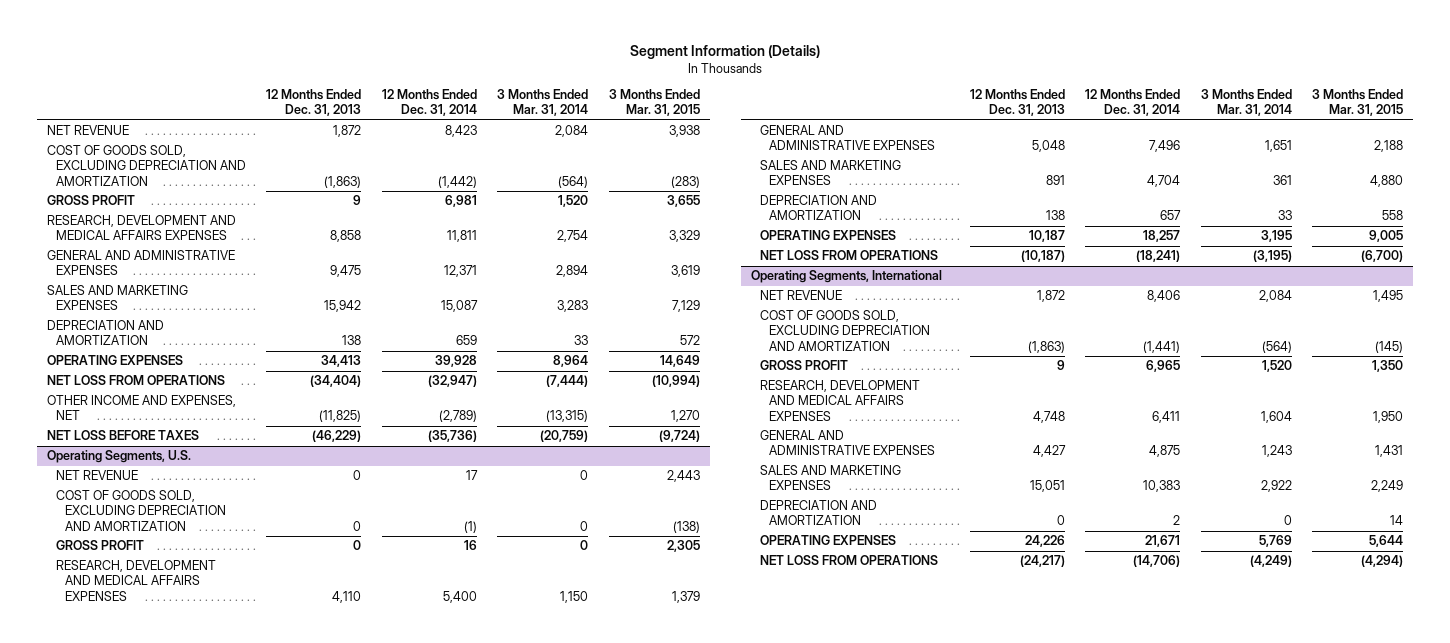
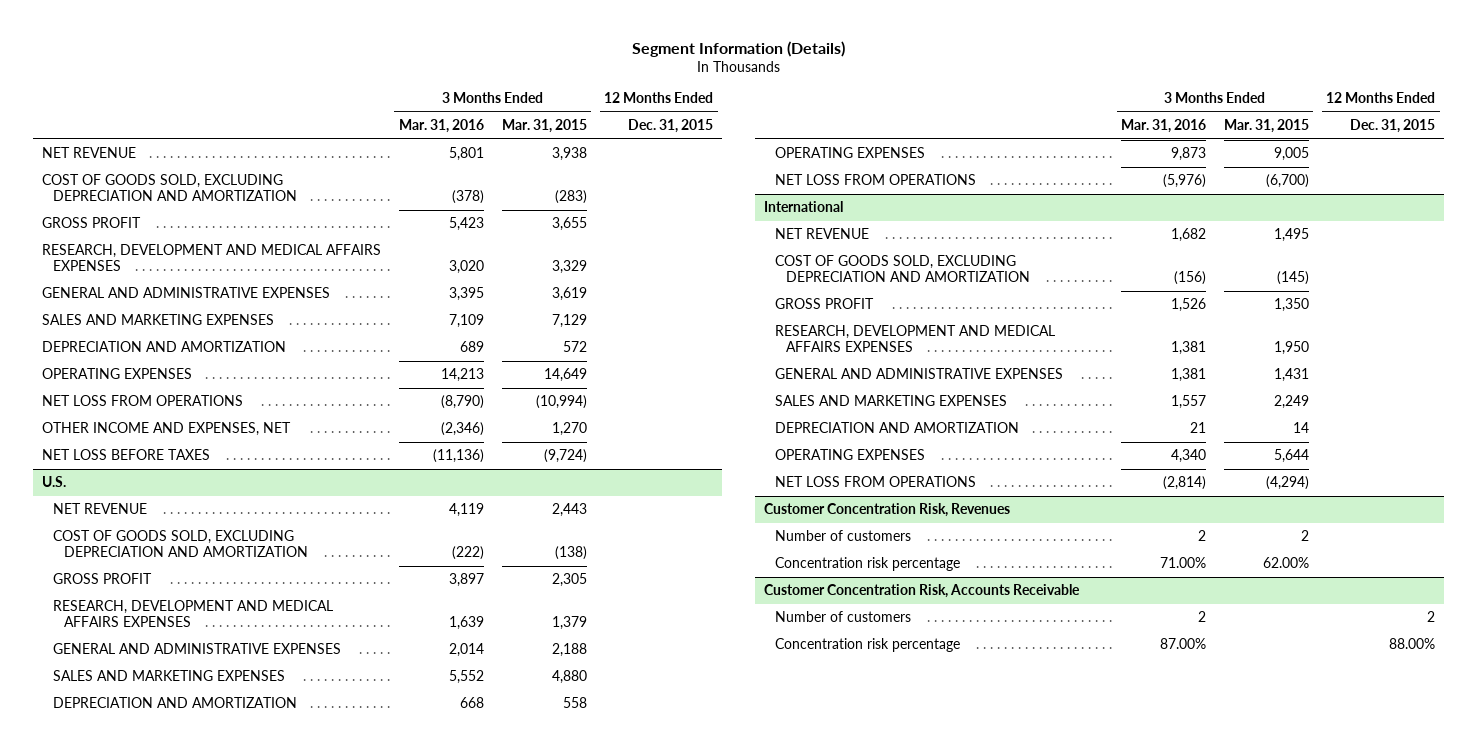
- | 12 Months Ended Dec. 31, 2013 | 12 Months Ended Dec. 31, 2014 | 3 Months Ended Mar. 31, 2014 | 3 Months Ended Mar. 31, 2015
+ | 3 Months Ended Mar. 31, 2016 | 3 Months Ended Mar. 31, 2015 | 12 Months Ended Dec. 31, 2015
- Operating Segments, U.S.
+ U.S.
- Operating Segments, International
+ International
+ Customer Concentration Risk, Revenues
+ Number of customers | 2 | 2 |
+ Concentration risk percentage | 71.00% | 62.00% |
+ Customer Concentration Risk, Accounts Receivable
+ Number of customers | 2 | | 2
+ Concentration risk percentage | 87.00% | | 88.00%

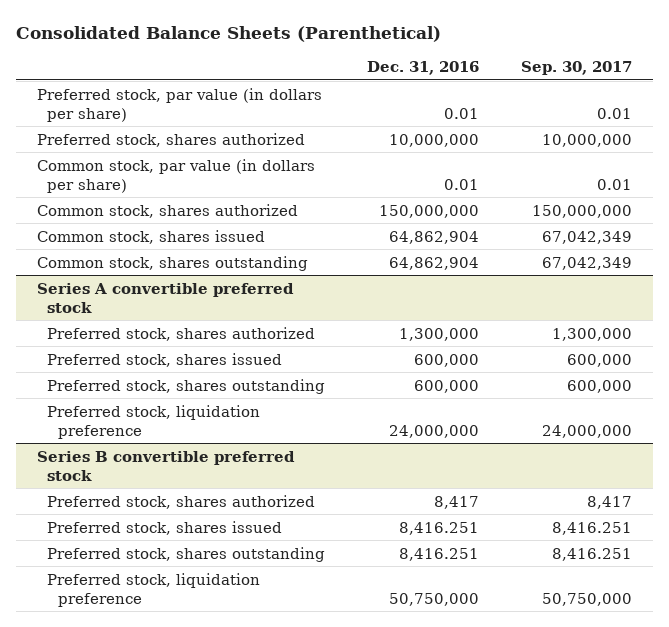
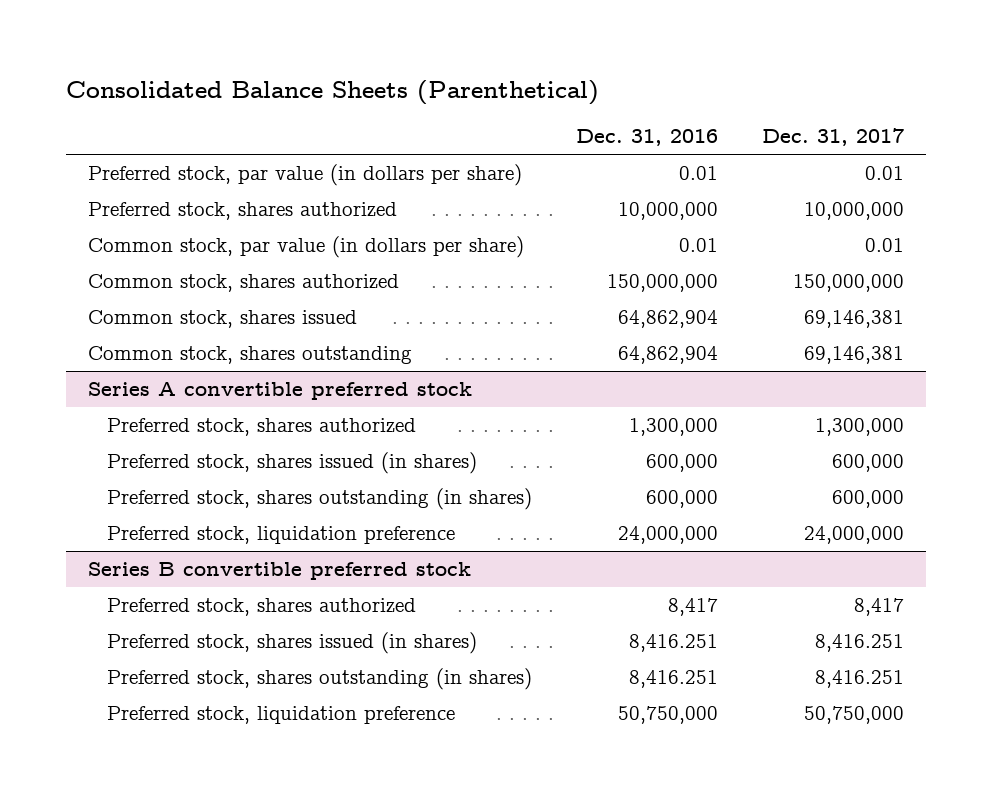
- | Dec. 31, 2016 | Sep. 30, 2017
+ | Dec. 31, 2016 | Dec. 31, 2017
@ Series A convertible preferred stock
- Preferred stock, shares issued | 600,000 | 600,000
- Preferred stock, shares outstanding | 600,000 | 600,000
+ Preferred stock, shares issued (in shares) | 600,000 | 600,000
+ Preferred stock, shares outstanding (in shares) | 600,000 | 600,000
@ Series B convertible preferred stock
- Preferred stock, shares issued | 8,416.251 | 8,416.251
- Preferred stock, shares outstanding | 8,416.251 | 8,416.251
+ Preferred stock, shares issued (in shares) | 8,416.251 | 8,416.251
+ Preferred stock, shares outstanding (in shares) | 8,416.251 | 8,416.251

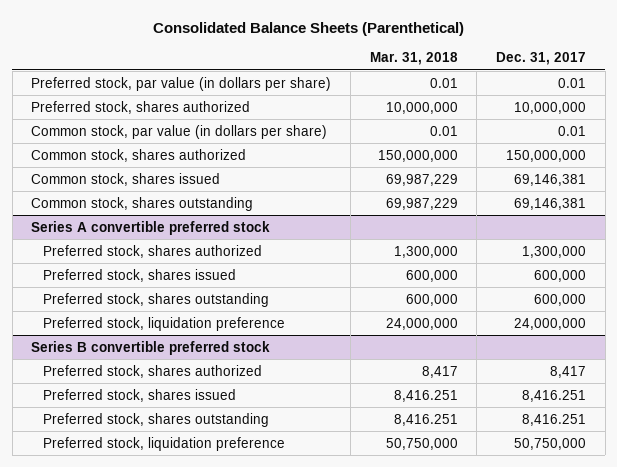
- | Dec. 31, 2016 | Dec. 31, 2017
+ | Mar. 31, 2018 | Dec. 31, 2017
@ Series A convertible preferred stock
- Preferred stock, shares issued (in shares) | 600,000 | 600,000
- Preferred stock, shares outstanding (in shares) | 600,000 | 600,000
+ Preferred stock, shares issued | 600,000 | 600,000
+ Preferred stock, shares outstanding | 600,000 | 600,000
@ Series B convertible preferred stock
- Preferred stock, shares issued (in shares) | 8,416.251 | 8,416.251
- Preferred stock, shares outstanding (in shares) | 8,416.251 | 8,416.251
+ Preferred stock, shares issued | 8,416.251 | 8,416.251
+ Preferred stock, shares outstanding | 8,416.251 | 8,416.251

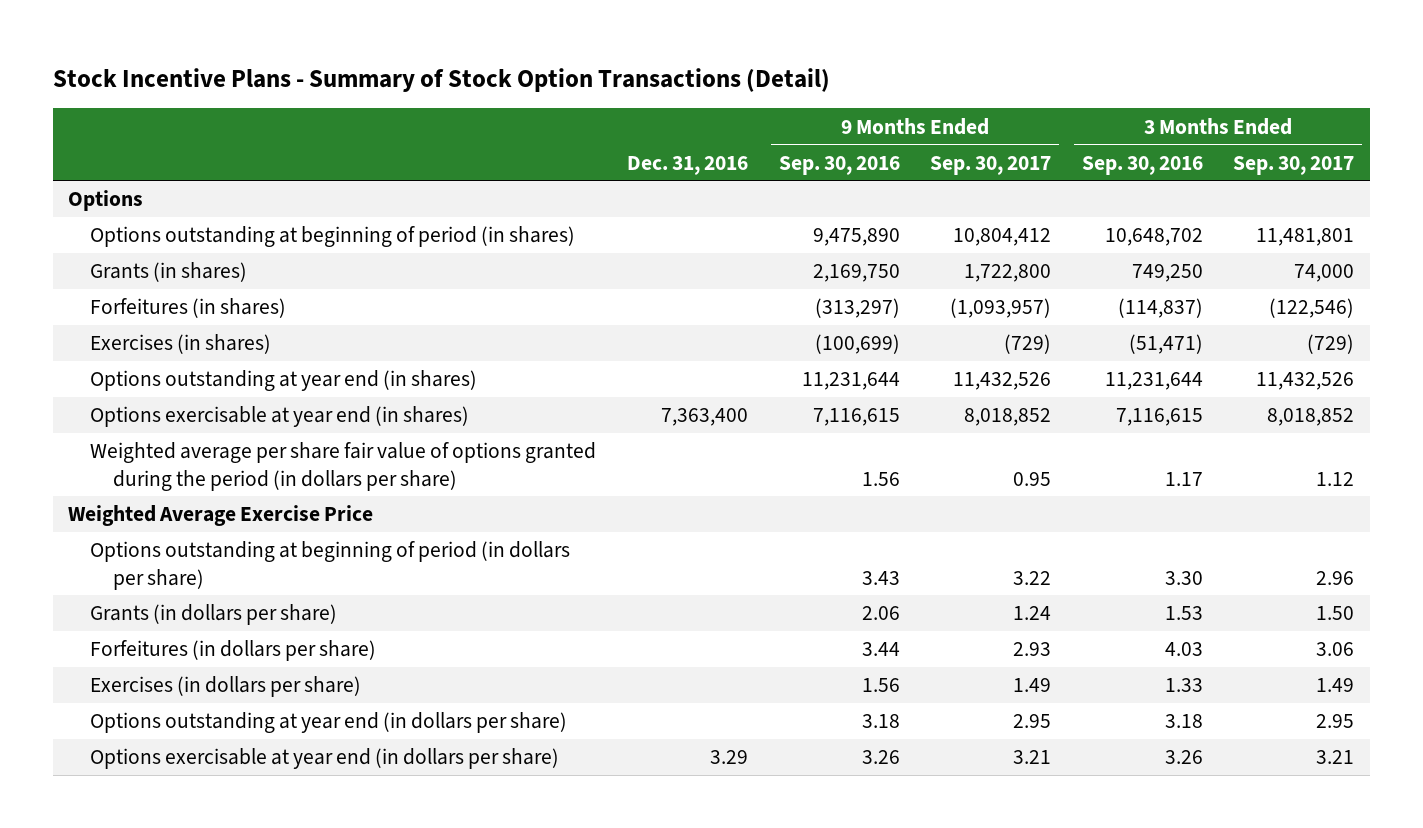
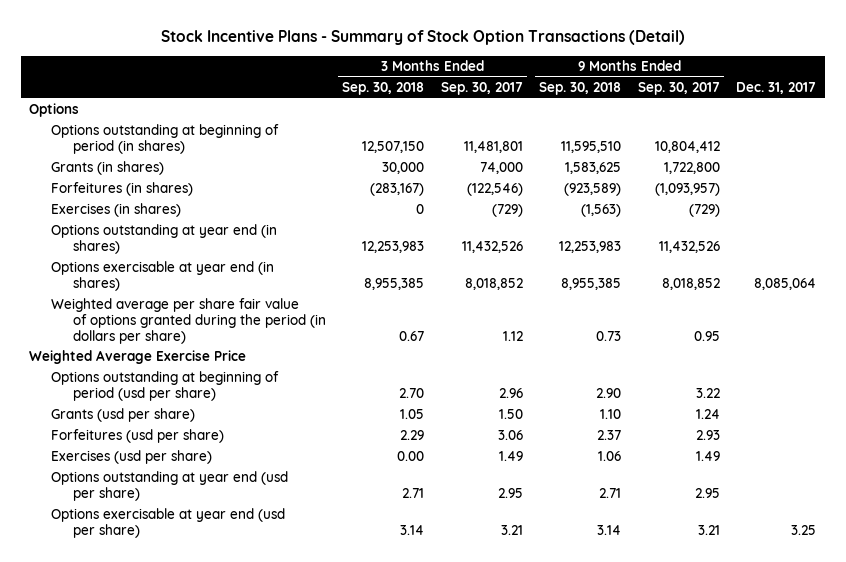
- | Dec. 31, 2016 | 9 Months Ended Sep. 30, 2016 | 9 Months Ended Sep. 30, 2017 | 3 Months Ended Sep. 30, 2016 | 3 Months Ended Sep. 30, 2017
+ | 3 Months Ended Sep. 30, 2018 | 3 Months Ended Sep. 30, 2017 | 9 Months Ended Sep. 30, 2018 | 9 Months Ended Sep. 30, 2017 | Dec. 31, 2017
- Options outstanding at beginning of period (in dollars per share) | | 3.43 | 3.22 | 3.30 | 2.96
- Grants (in dollars per share) | | 2.06 | 1.24 | 1.53 | 1.50
- Forfeitures (in dollars per share) | | 3.44 | 2.93 | 4.03 | 3.06
- Exercises (in dollars per share) | | 1.56 | 1.49 | 1.33 | 1.49
- Options outstanding at year end (in dollars per share) | | 3.18 | 2.95 | 3.18 | 2.95
- Options exercisable at year end (in dollars per share) | 3.29 | 3.26 | 3.21 | 3.26 | 3.21
+ Options outstanding at beginning of period (usd per share) | 2.70 | 2.96 | 2.90 | 3.22 |
+ Grants (usd per share) | 1.05 | 1.50 | 1.10 | 1.24 |
+ Forfeitures (usd per share) | 2.29 | 3.06 | 2.37 | 2.93 |
+ Exercises (usd per share) | 0.00 | 1.49 | 1.06 | 1.49 |
+ Options outstanding at year end (usd per share) | 2.71 | 2.95 | 2.71 | 2.95 |
+ Options exercisable at year end (usd per share) | 3.14 | 3.21 | 3.14 | 3.21 | 3.25

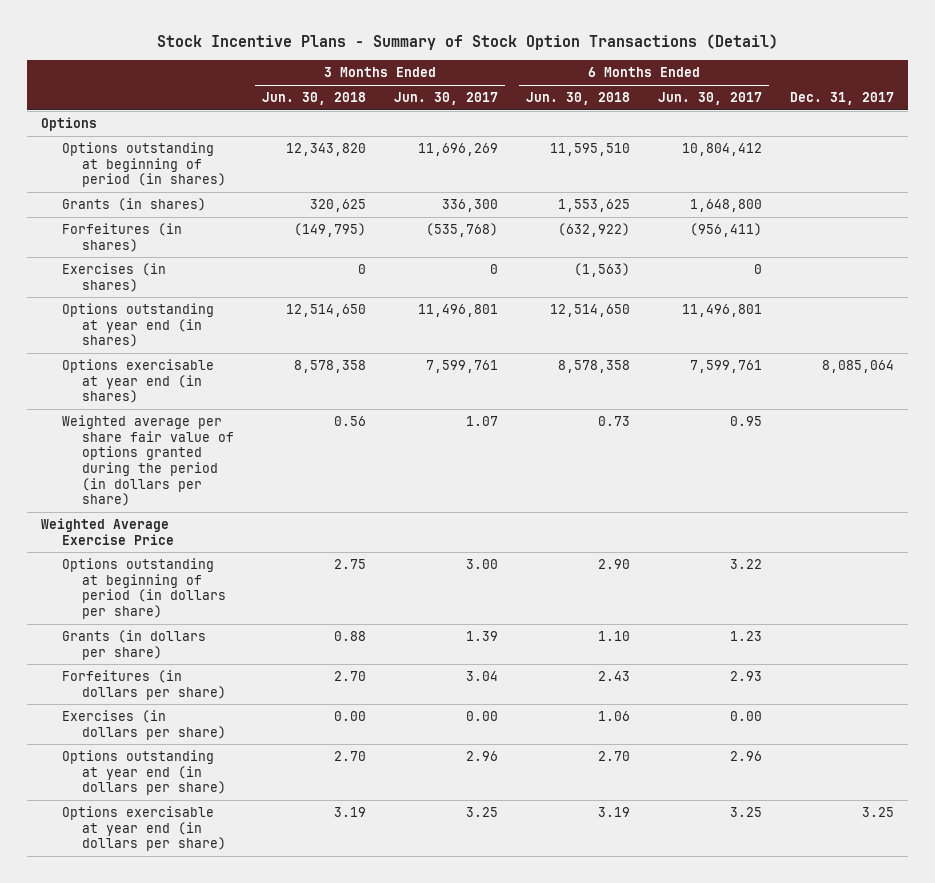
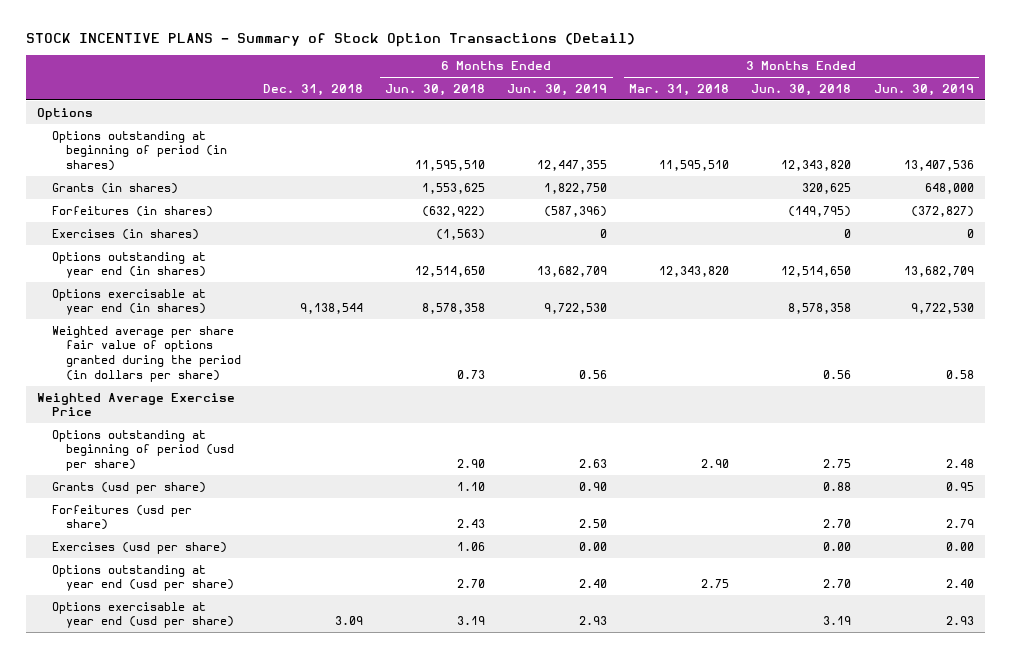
- Stock Incentive Plans - Summary of Stock Option Transactions (Detail)
+ STOCK INCENTIVE PLANS - Summary of Stock Option Transactions (Detail)
- | 3 Months Ended Jun. 30, 2018 | 3 Months Ended Jun. 30, 2017 | 6 Months Ended Jun. 30, 2018 | 6 Months Ended Jun. 30, 2017 | Dec. 31, 2017
+ | Dec. 31, 2018 | 6 Months Ended Jun. 30, 2018 | 6 Months Ended Jun. 30, 2019 | 3 Months Ended Mar. 31, 2018 | 3 Months Ended Jun. 30, 2018 | 3 Months Ended Jun. 30, 2019
- Options outstanding at beginning of period (in dollars per share) | 2.75 | 3.00 | 2.90 | 3.22 |
- Grants (in dollars per share) | 0.88 | 1.39 | 1.10 | 1.23 |
- Forfeitures (in dollars per share) | 2.70 | 3.04 | 2.43 | 2.93 |
- Exercises (in dollars per share) | 0.00 | 0.00 | 1.06 | 0.00 |
- Options outstanding at year end (in dollars per share) | 2.70 | 2.96 | 2.70 | 2.96 |
- Options exercisable at year end (in dollars per share) | 3.19 | 3.25 | 3.19 | 3.25 | 3.25
+ Options outstanding at beginning of period (usd per share) | | 2.90 | 2.63 | 2.90 | 2.75 | 2.48
+ Grants (usd per share) | | 1.10 | 0.90 | | 0.88 | 0.95
+ Forfeitures (usd per share) | | 2.43 | 2.50 | | 2.70 | 2.79
+ Exercises (usd per share) | | 1.06 | 0.00 | | 0.00 | 0.00
+ Options outstanding at year end (usd per share) | | 2.70 | 2.40 | 2.75 | 2.70 | 2.40
+ Options exercisable at year end (usd per share) | 3.09 | 3.19 | 2.93 | | 3.19 | 2.93

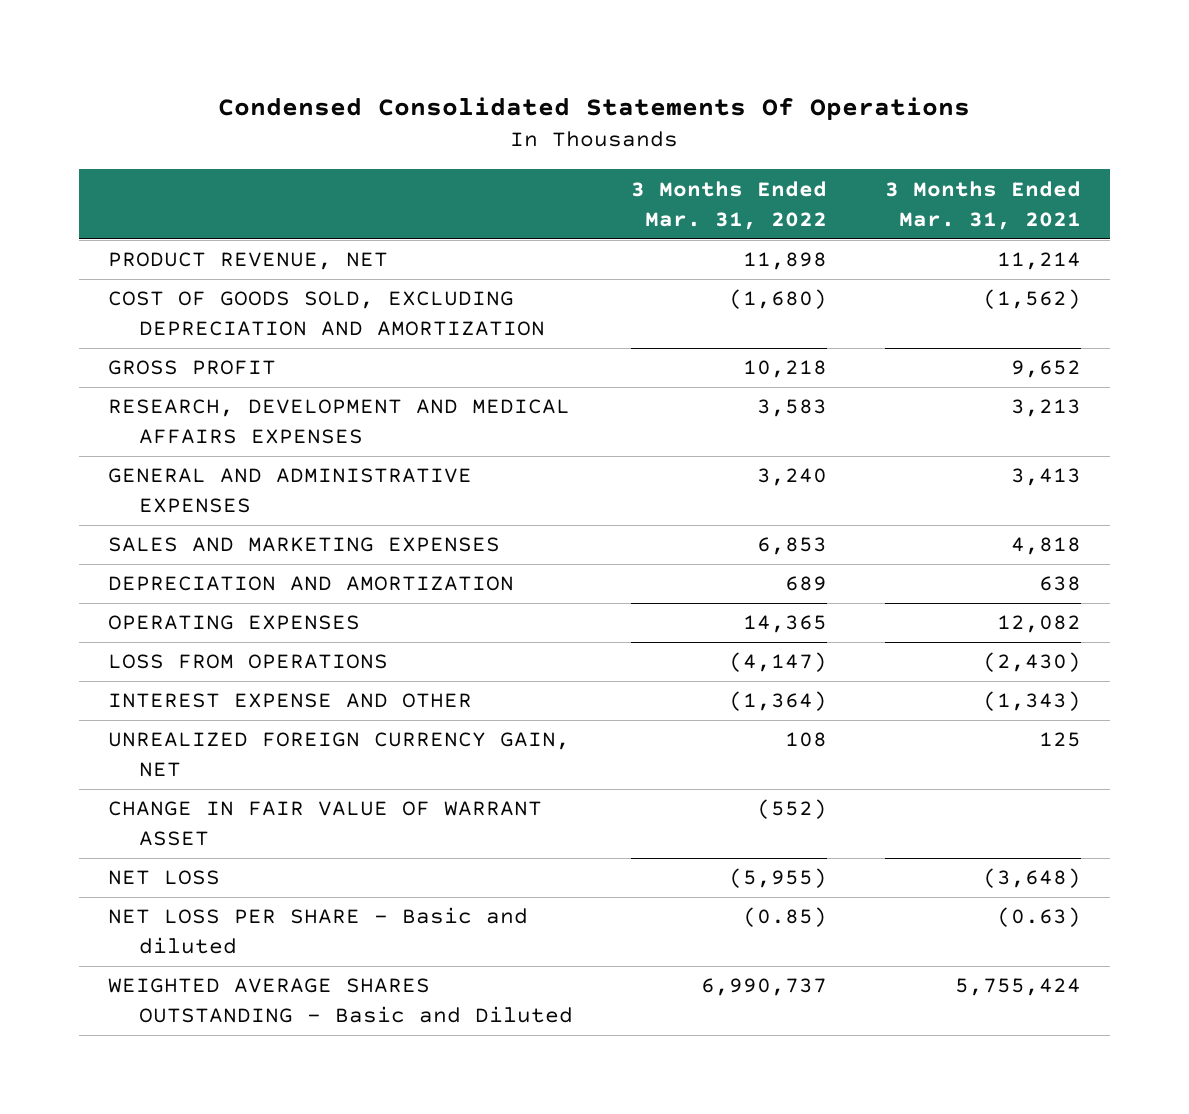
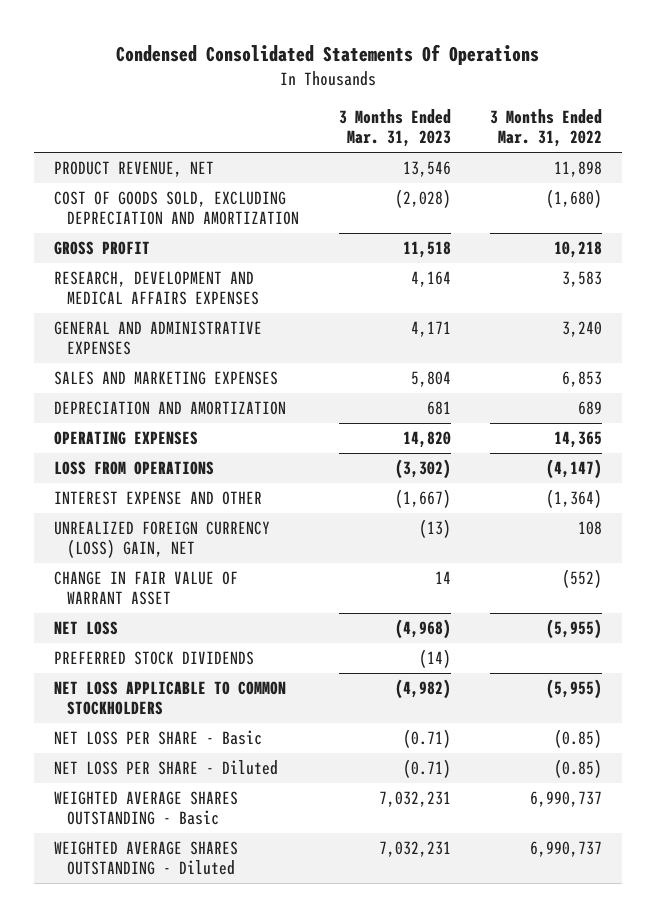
- | 3 Months Ended Mar. 31, 2022 | 3 Months Ended Mar. 31, 2021
+ | 3 Months Ended Mar. 31, 2023 | 3 Months Ended Mar. 31, 2022
- UNREALIZED FOREIGN CURRENCY GAIN, NET | 108 | 125
+ UNREALIZED FOREIGN CURRENCY (LOSS) GAIN, NET | (13) | 108
- NET LOSS PER SHARE - Basic and diluted | (0.85) | (0.63)
- WEIGHTED AVERAGE SHARES OUTSTANDING - Basic and Diluted | 6,990,737 | 5,755,424
+ PREFERRED STOCK DIVIDENDS | (14) |
+ NET LOSS APPLICABLE TO COMMON STOCKHOLDERS | (4,982) | (5,955)
+ NET LOSS PER SHARE - Basic | (0.71) | (0.85)
+ NET LOSS PER SHARE - Diluted | (0.71) | (0.85)
+ WEIGHTED AVERAGE SHARES OUTSTANDING - Basic | 7,032,231 | 6,990,737
+ WEIGHTED AVERAGE SHARES OUTSTANDING - Diluted | 7,032,231 | 6,990,737

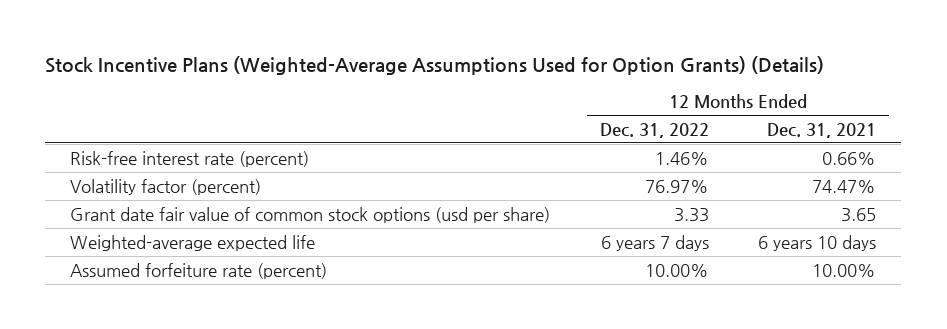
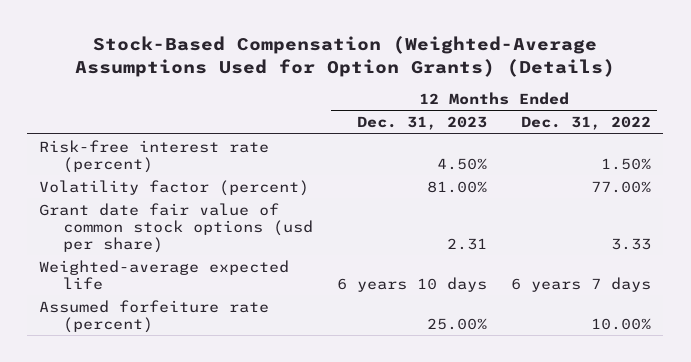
- Stock Incentive Plans (Weighted-Average Assumptions Used for Option Grants) (Details)
+ Stock-Based Compensation (Weighted-Average Assumptions Used for Option Grants) (Details)
- | 12 Months Ended Dec. 31, 2022 | 12 Months Ended Dec. 31, 2021
+ | 12 Months Ended Dec. 31, 2023 | 12 Months Ended Dec. 31, 2022
- Risk-free interest rate (percent) | 1.46% | 0.66%
- Volatility factor (percent) | 76.97% | 74.47%
+ Risk-free interest rate (percent) | 4.50% | 1.50%
+ Volatility factor (percent) | 81.00% | 77.00%

